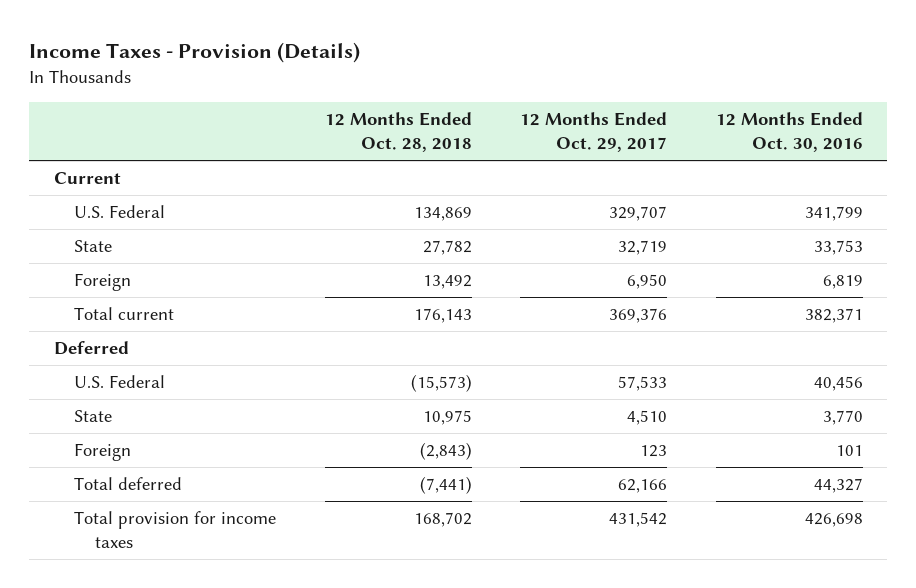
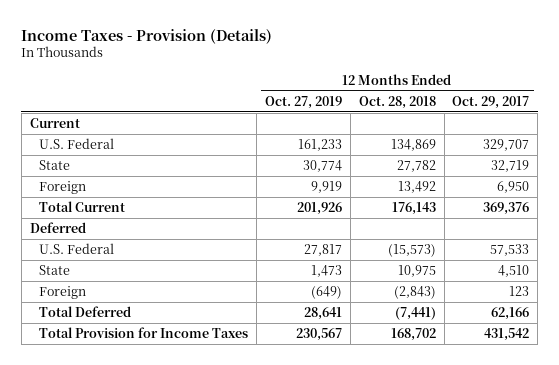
- | 12 Months Ended Oct. 28, 2018 | 12 Months Ended Oct. 29, 2017 | 12 Months Ended Oct. 30, 2016
+ | 12 Months Ended Oct. 27, 2019 | 12 Months Ended Oct. 28, 2018 | 12 Months Ended Oct. 29, 2017
- Total current | 176,143 | 369,376 | 382,371
+ Total Current | 201,926 | 176,143 | 369,376
- Total deferred | (7,441) | 62,166 | 44,327
- Total provision for income taxes | 168,702 | 431,542 | 426,698
+ Total Deferred | 28,641 | (7,441) | 62,166
+ Total Provision for Income Taxes | 230,567 | 168,702 | 431,542

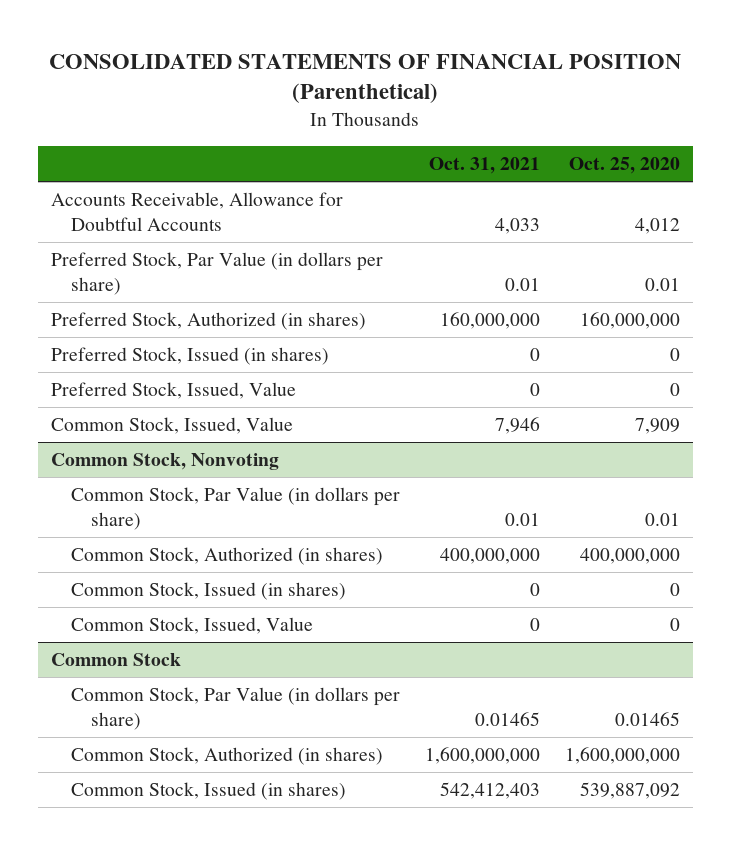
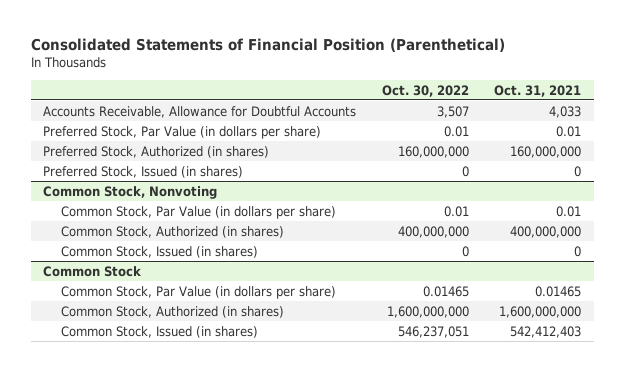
- CONSOLIDATED STATEMENTS OF FINANCIAL POSITION (Parenthetical)
+ Consolidated Statements of Financial Position (Parenthetical)
- | Oct. 31, 2021 | Oct. 25, 2020
+ | Oct. 30, 2022 | Oct. 31, 2021
- Preferred Stock, Issued, Value | 0 | 0
- Common Stock, Issued, Value | 7,946 | 7,909
@ Common Stock, Nonvoting
- Common Stock, Issued, Value | 0 | 0

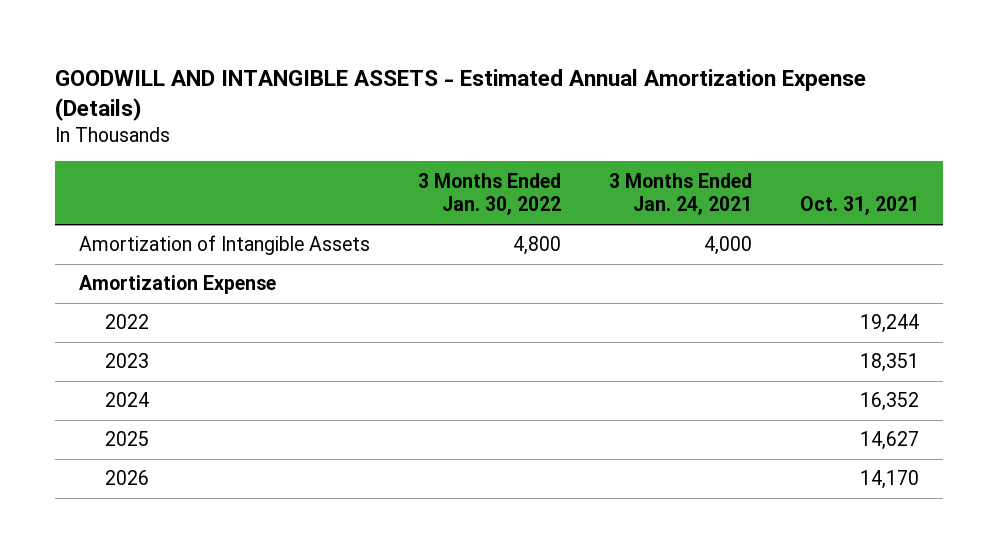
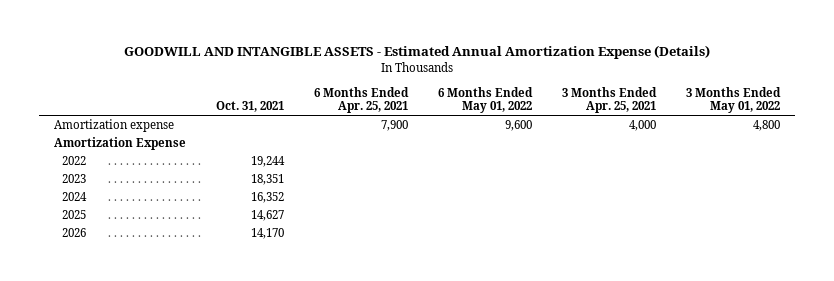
- | 3 Months Ended Jan. 30, 2022 | 3 Months Ended Jan. 24, 2021 | Oct. 31, 2021
+ | Oct. 31, 2021 | 6 Months Ended Apr. 25, 2021 | 6 Months Ended May 01, 2022 | 3 Months Ended Apr. 25, 2021 | 3 Months Ended May 01, 2022
- Amortization of Intangible Assets | 4,800 | 4,000 |
+ Amortization expense | | 7,900 | 9,600 | 4,000 | 4,800

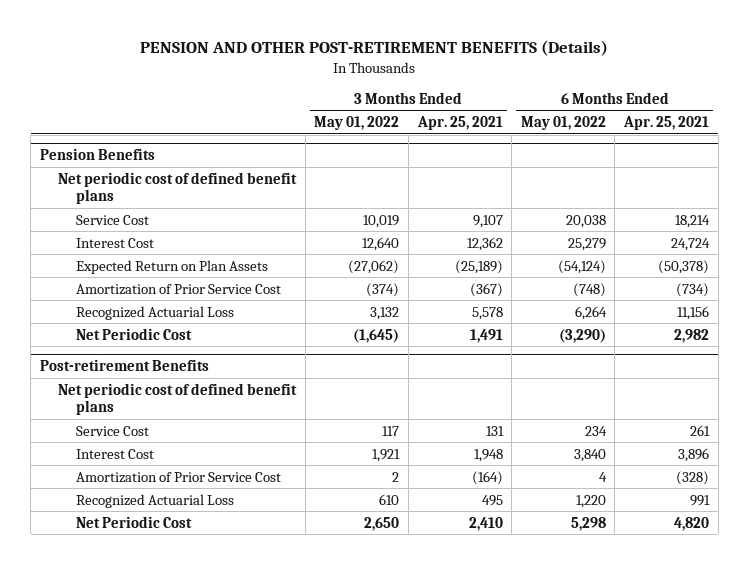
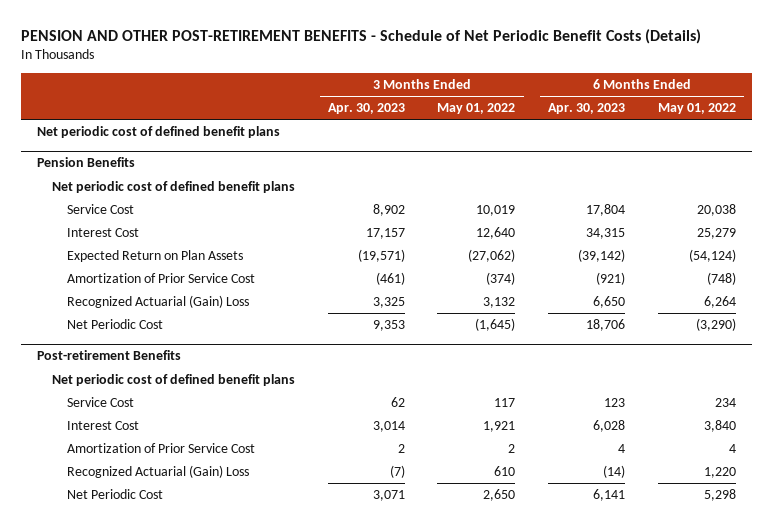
- PENSION AND OTHER POST-RETIREMENT BENEFITS (Details)
+ PENSION AND OTHER POST-RETIREMENT BENEFITS - Schedule of Net Periodic Benefit Costs (Details)
- | 3 Months Ended May 01, 2022 | 3 Months Ended Apr. 25, 2021 | 6 Months Ended May 01, 2022 | 6 Months Ended Apr. 25, 2021
+ | 3 Months Ended Apr. 30, 2023 | 3 Months Ended May 01, 2022 | 6 Months Ended Apr. 30, 2023 | 6 Months Ended May 01, 2022
+ Net periodic cost of defined benefit plans
@ Pension Benefits
- Recognized Actuarial Loss | 3,132 | 5,578 | 6,264 | 11,156
+ Recognized Actuarial (Gain) Loss | 3,325 | 3,132 | 6,650 | 6,264
@ Post-retirement Benefits
- Recognized Actuarial Loss | 610 | 495 | 1,220 | 991
+ Recognized Actuarial (Gain) Loss | (7) | 610 | (14) | 1,220

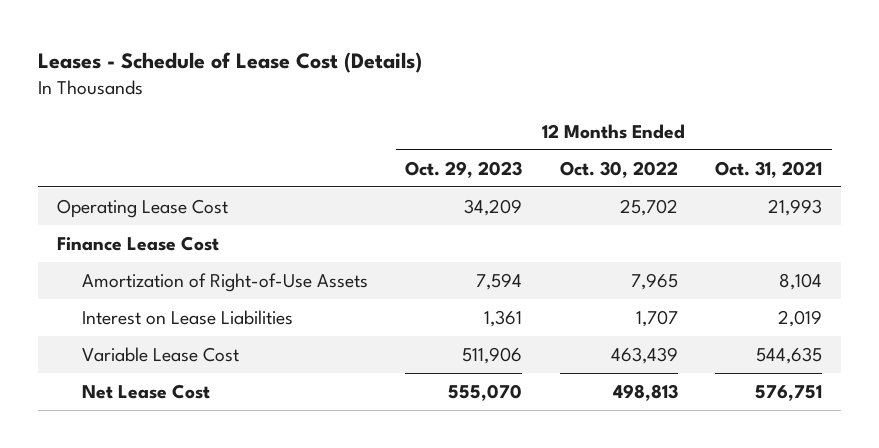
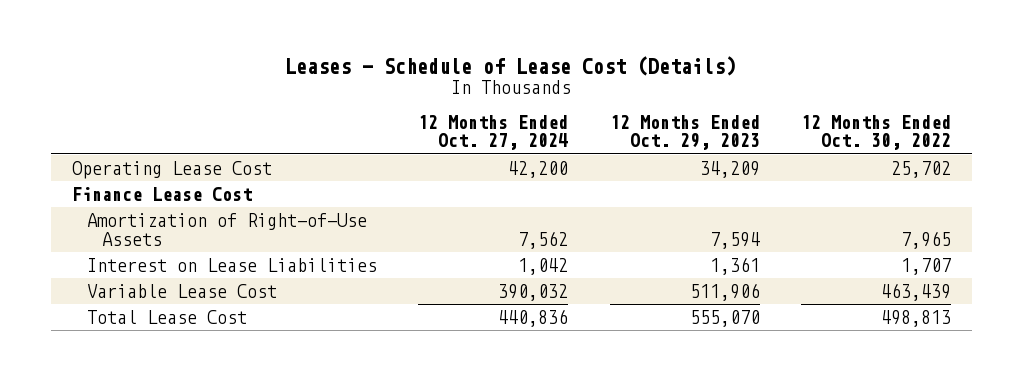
- | 12 Months Ended Oct. 29, 2023 | 12 Months Ended Oct. 30, 2022 | 12 Months Ended Oct. 31, 2021
+ | 12 Months Ended Oct. 27, 2024 | 12 Months Ended Oct. 29, 2023 | 12 Months Ended Oct. 30, 2022
- Net Lease Cost | 555,070 | 498,813 | 576,751
+ Total Lease Cost | 440,836 | 555,070 | 498,813

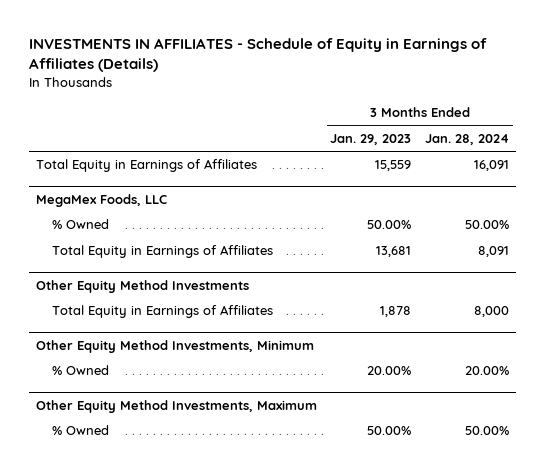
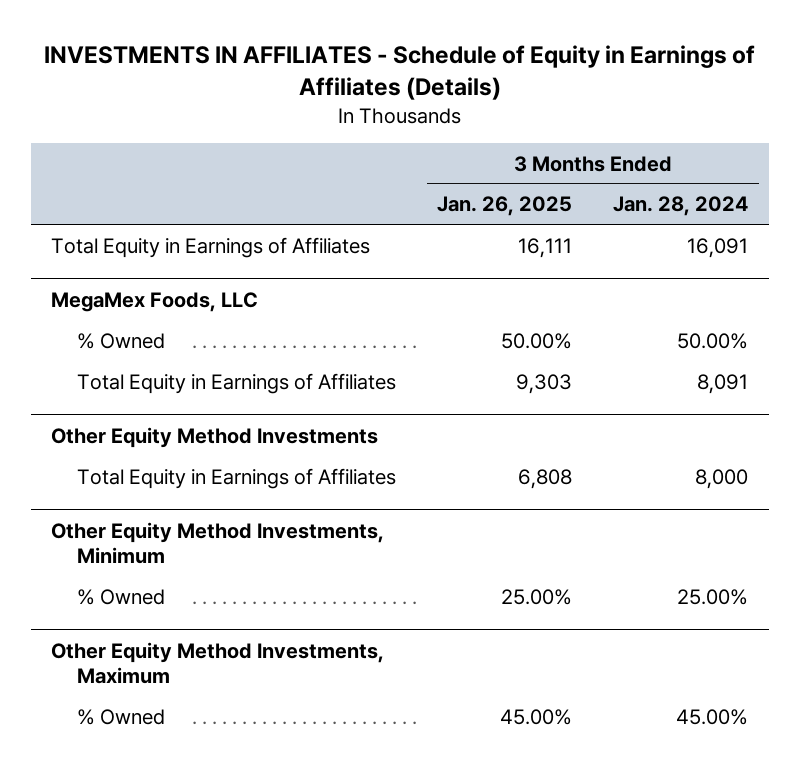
- | 3 Months Ended Jan. 29, 2023 | 3 Months Ended Jan. 28, 2024
+ | 3 Months Ended Jan. 26, 2025 | 3 Months Ended Jan. 28, 2024
@ Other Equity Method Investments, Minimum
- % Owned | 20.00% | 20.00%
+ % Owned | 25.00% | 25.00%
@ Other Equity Method Investments, Maximum
- % Owned | 50.00% | 50.00%
+ % Owned | 45.00% | 45.00%

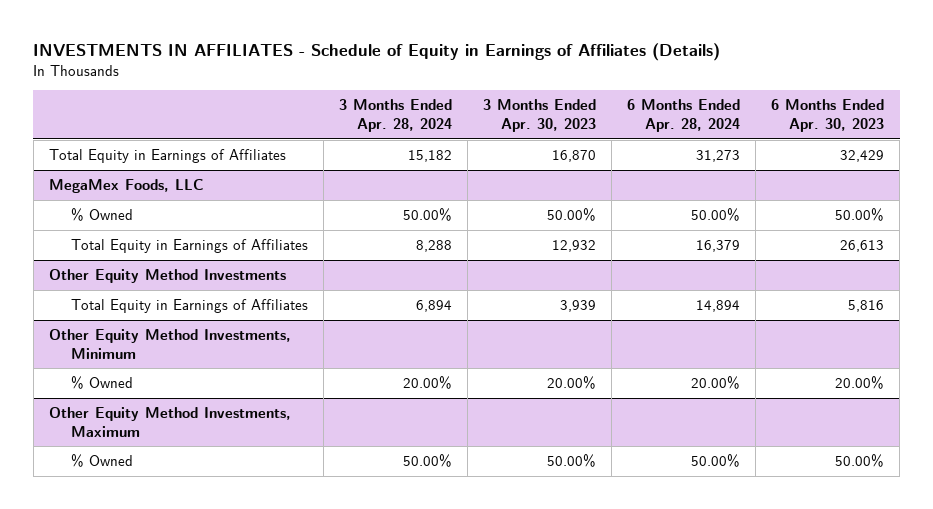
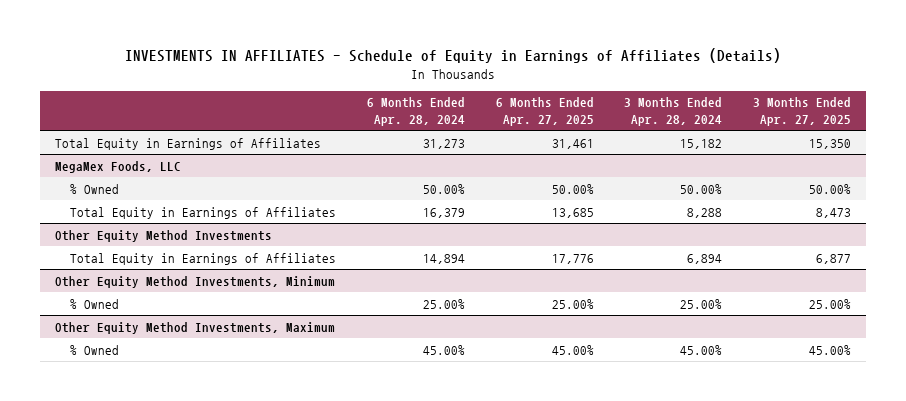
- | 3 Months Ended Apr. 28, 2024 | 3 Months Ended Apr. 30, 2023 | 6 Months Ended Apr. 28, 2024 | 6 Months Ended Apr. 30, 2023
+ | 6 Months Ended Apr. 28, 2024 | 6 Months Ended Apr. 27, 2025 | 3 Months Ended Apr. 28, 2024 | 3 Months Ended Apr. 27, 2025
@ Other Equity Method Investments, Minimum
- % Owned | 20.00% | 20.00% | 20.00% | 20.00%
+ % Owned | 25.00% | 25.00% | 25.00% | 25.00%
@ Other Equity Method Investments, Maximum
- % Owned | 50.00% | 50.00% | 50.00% | 50.00%
+ % Owned | 45.00% | 45.00% | 45.00% | 45.00%

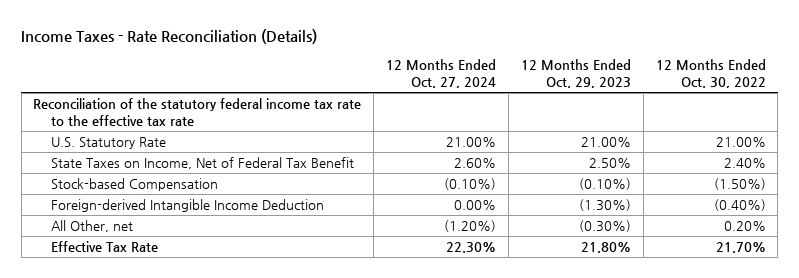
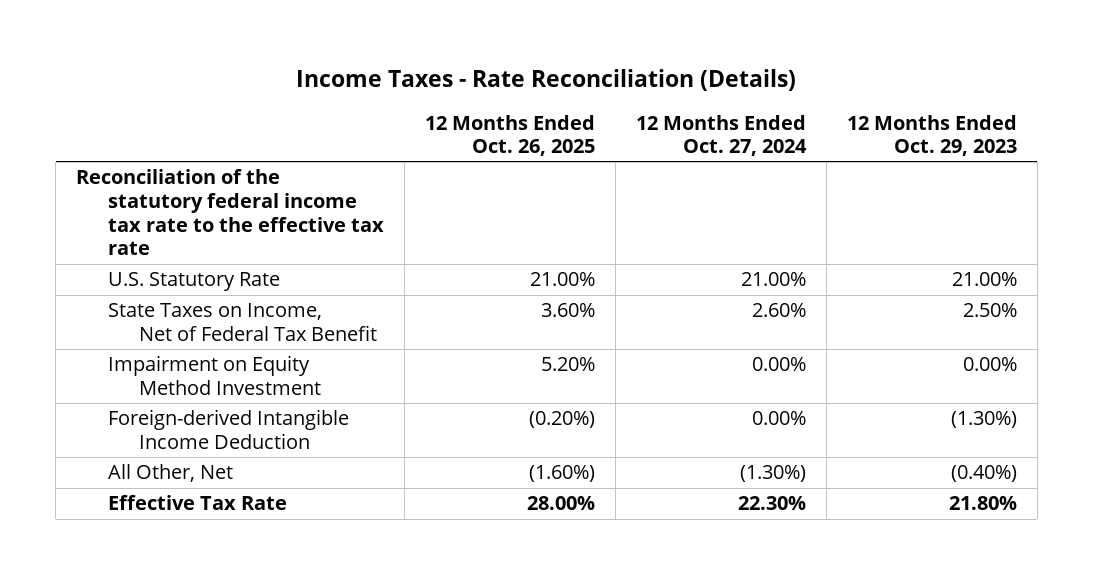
- | 12 Months Ended Oct. 27, 2024 | 12 Months Ended Oct. 29, 2023 | 12 Months Ended Oct. 30, 2022
+ | 12 Months Ended Oct. 26, 2025 | 12 Months Ended Oct. 27, 2024 | 12 Months Ended Oct. 29, 2023
- Stock-based Compensation | (0.10%) | (0.10%) | (1.50%)
+ Impairment on Equity Method Investment | 5.20% | 0.00% | 0.00%
- All Other, net | (1.20%) | (0.30%) | 0.20%
+ All Other, Net | (1.60%) | (1.30%) | (0.40%)

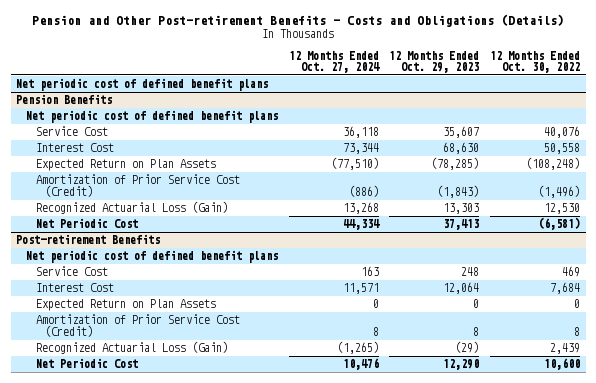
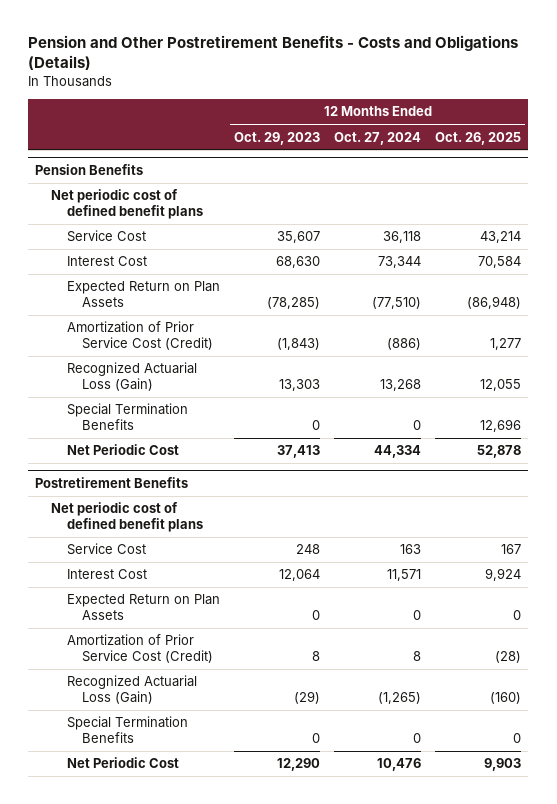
- Pension and Other Post-retirement Benefits - Costs and Obligations (Details)
+ Pension and Other Postretirement Benefits - Costs and Obligations (Details)
- | 12 Months Ended Oct. 27, 2024 | 12 Months Ended Oct. 29, 2023 | 12 Months Ended Oct. 30, 2022
+ | 12 Months Ended Oct. 29, 2023 | 12 Months Ended Oct. 27, 2024 | 12 Months Ended Oct. 26, 2025
- Net periodic cost of defined benefit plans
@ Pension Benefits
+ Special Termination Benefits | 0 | 0 | 12,696
- Post-retirement Benefits
+ Postretirement Benefits
+ Special Termination Benefits | 0 | 0 | 0

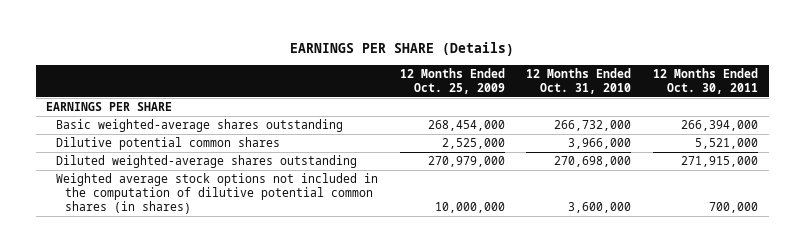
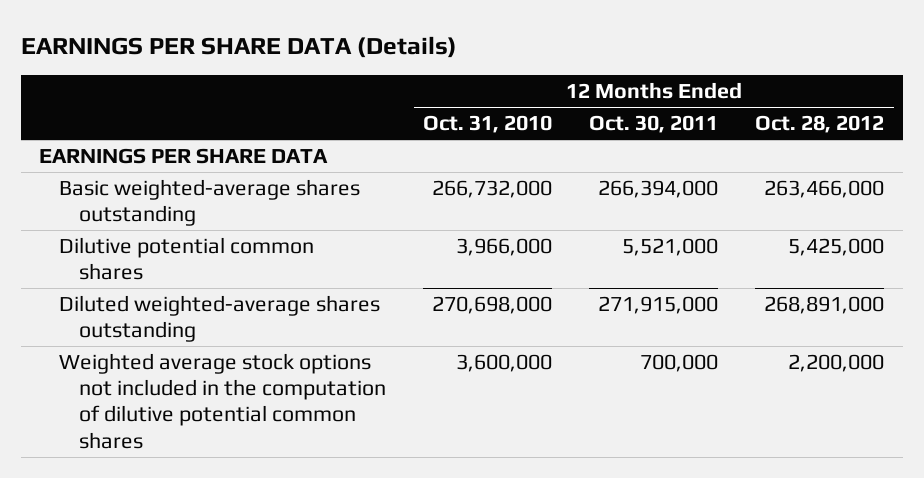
- EARNINGS PER SHARE (Details)
+ EARNINGS PER SHARE DATA (Details)
- | 12 Months Ended Oct. 25, 2009 | 12 Months Ended Oct. 31, 2010 | 12 Months Ended Oct. 30, 2011
+ | 12 Months Ended Oct. 31, 2010 | 12 Months Ended Oct. 30, 2011 | 12 Months Ended Oct. 28, 2012
- EARNINGS PER SHARE
+ EARNINGS PER SHARE DATA
- Weighted average stock options not included in the computation of dilutive potential common shares (in shares) | 10,000,000 | 3,600,000 | 700,000
+ Weighted average stock options not included in the computation of dilutive potential common shares | 3,600,000 | 700,000 | 2,200,000

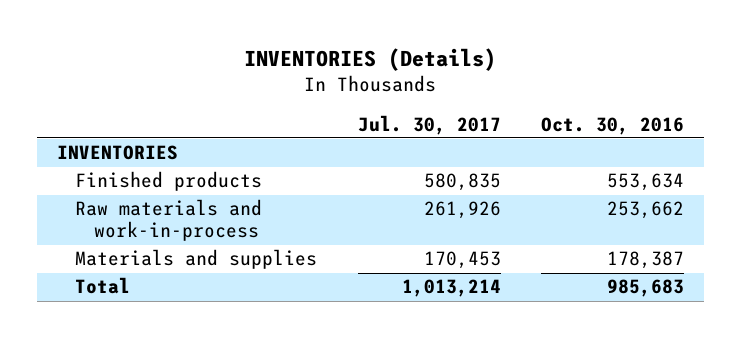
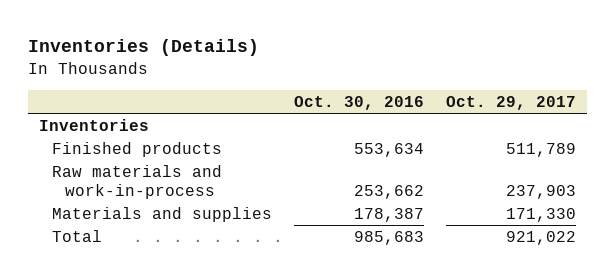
- INVENTORIES (Details)
+ Inventories (Details)
- | Jul. 30, 2017 | Oct. 30, 2016
+ | Oct. 30, 2016 | Oct. 29, 2017
- INVENTORIES
+ Inventories

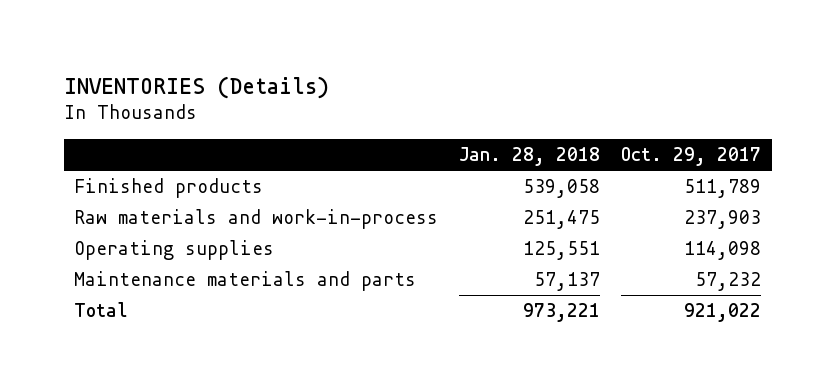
- Inventories (Details)
+ INVENTORIES (Details)
- | Oct. 30, 2016 | Oct. 29, 2017
+ | Jan. 28, 2018 | Oct. 29, 2017
- Inventories
- Materials and supplies | 178,387 | 171,330
+ Operating supplies | 125,551 | 114,098
+ Maintenance materials and parts | 57,137 | 57,232

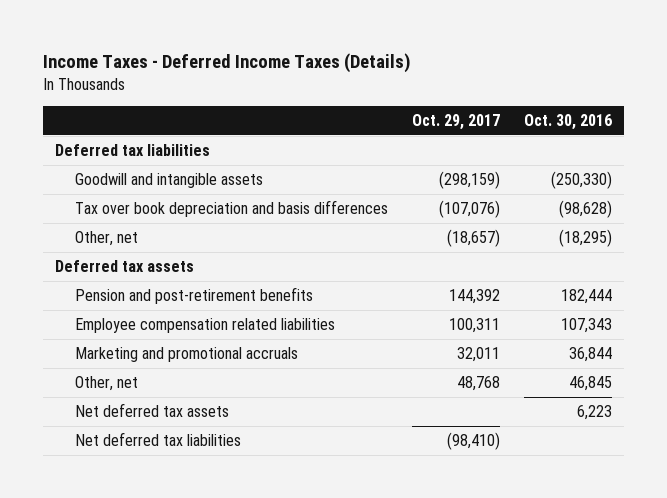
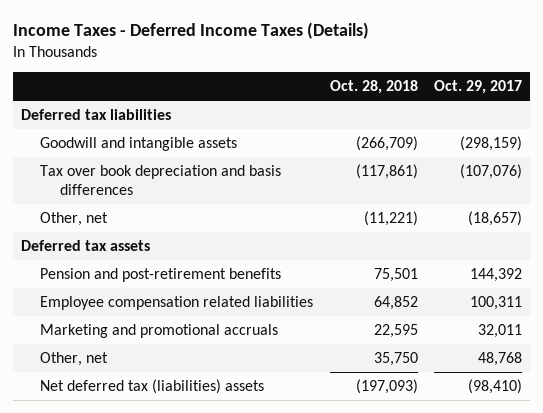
- | Oct. 29, 2017 | Oct. 30, 2016
+ | Oct. 28, 2018 | Oct. 29, 2017
- Net deferred tax assets | | 6,223
- Net deferred tax liabilities | (98,410) |
+ Net deferred tax (liabilities) assets | (197,093) | (98,410)

